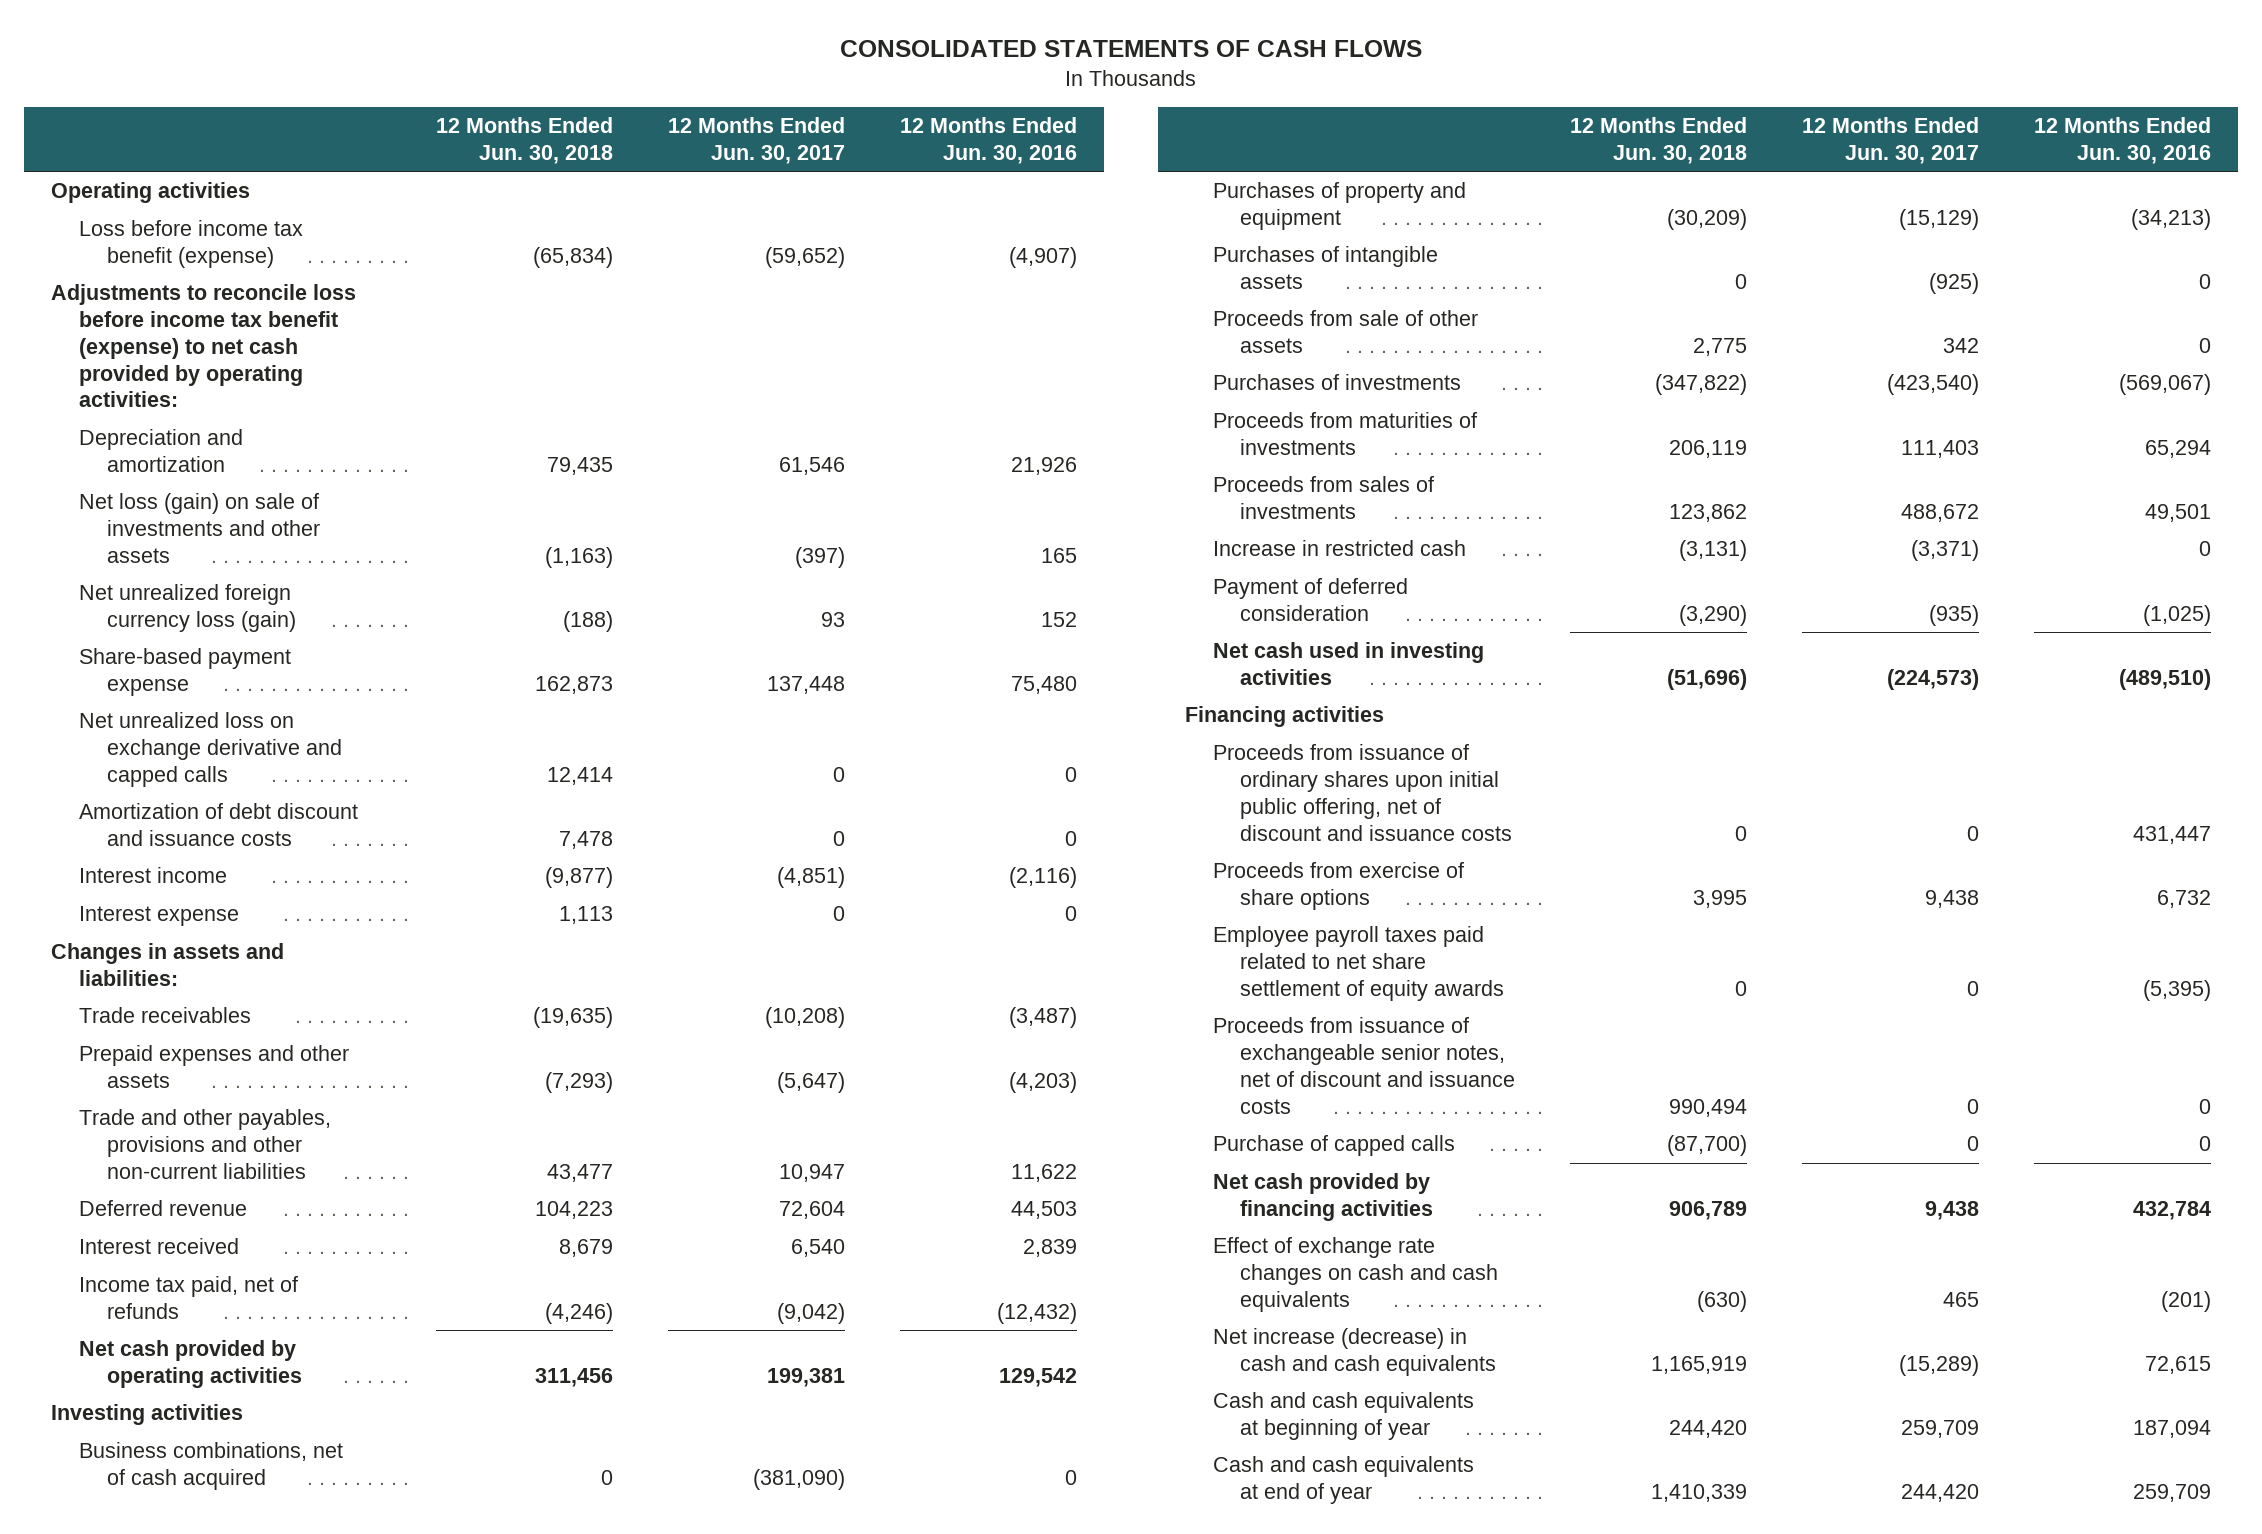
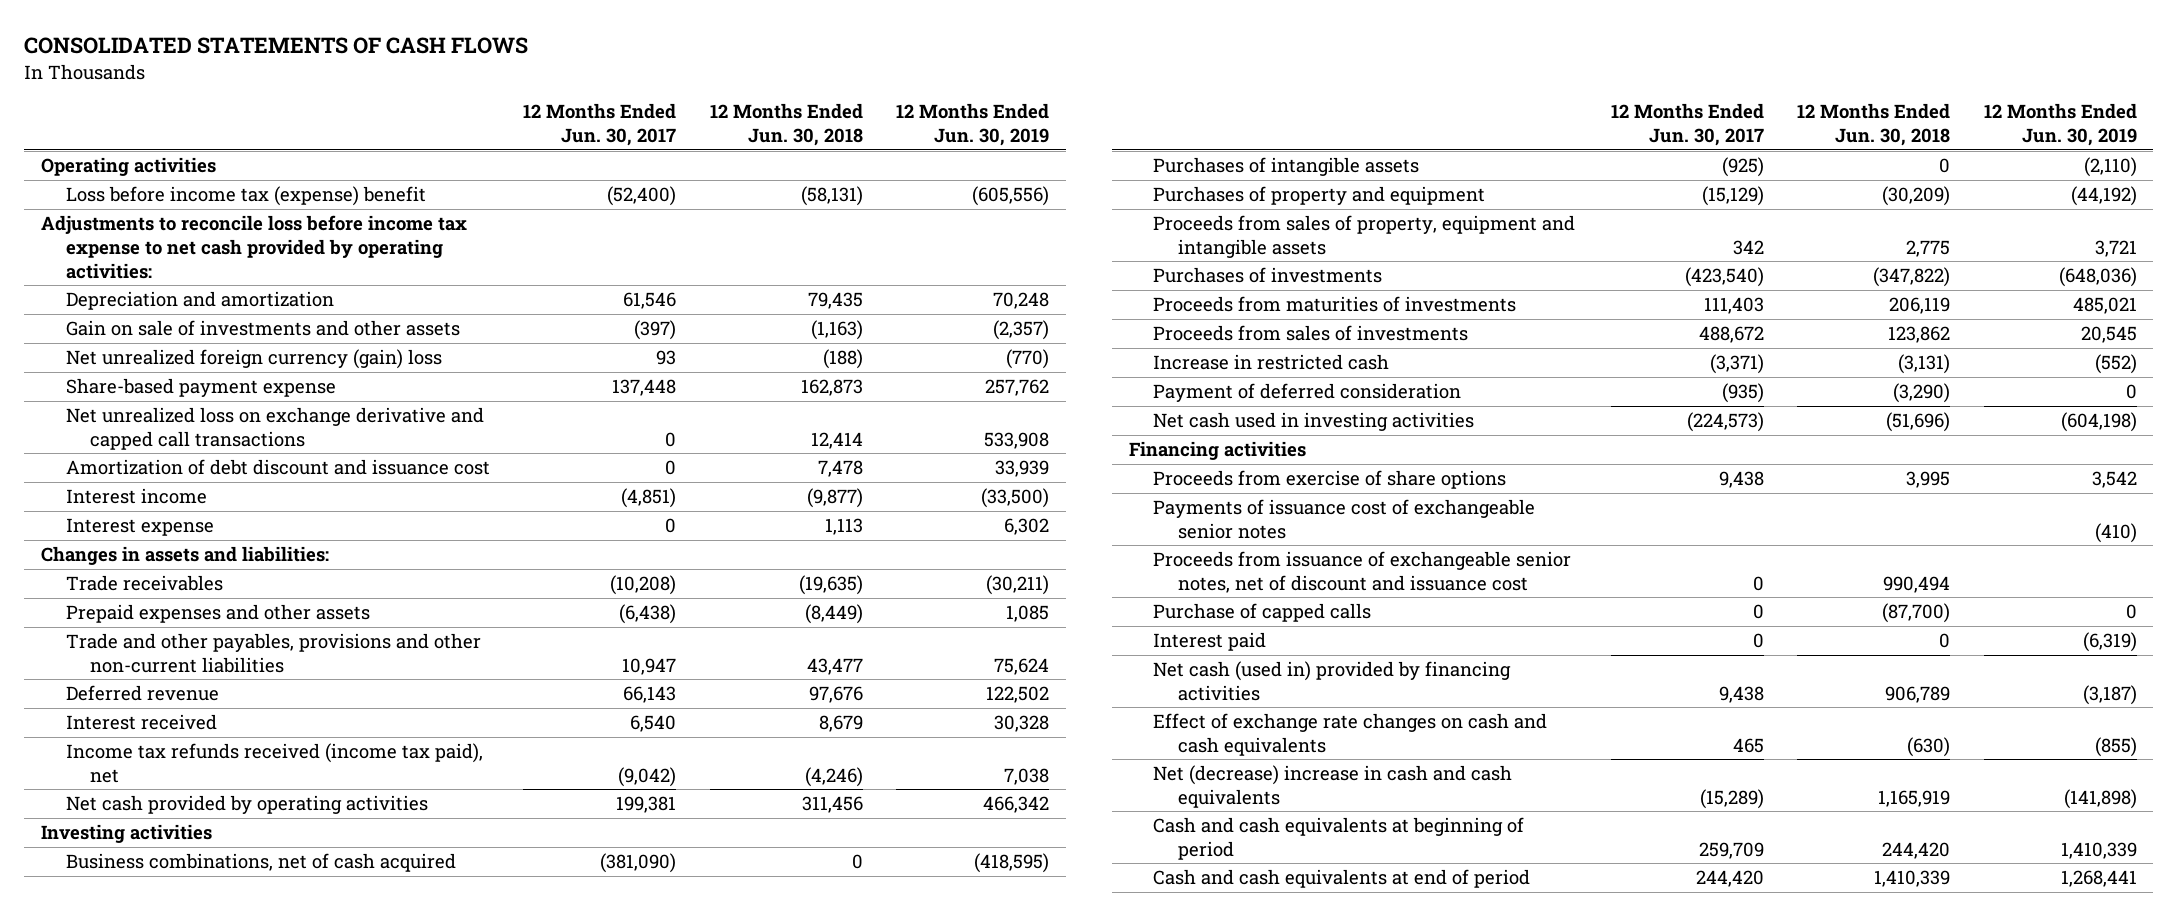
- | 12 Months Ended Jun. 30, 2018 | 12 Months Ended Jun. 30, 2017 | 12 Months Ended Jun. 30, 2016
+ | 12 Months Ended Jun. 30, 2017 | 12 Months Ended Jun. 30, 2018 | 12 Months Ended Jun. 30, 2019
- Loss before income tax benefit (expense) | (65,834) | (59,652) | (4,907)
- Adjustments to reconcile loss before income tax benefit (expense) to net cash provided by operating activities:
+ Loss before income tax (expense) benefit | (52,400) | (58,131) | (605,556)
+ Adjustments to reconcile loss before income tax expense to net cash provided by operating activities:
- Net loss (gain) on sale of investments and other assets | (1,163) | (397) | 165
- Net unrealized foreign currency loss (gain) | (188) | 93 | 152
+ Gain on sale of investments and other assets | (397) | (1,163) | (2,357)
+ Net unrealized foreign currency (gain) loss | 93 | (188) | (770)
- Net unrealized loss on exchange derivative and capped calls | 12,414 | 0 | 0
- Amortization of debt discount and issuance costs | 7,478 | 0 | 0
+ Net unrealized loss on exchange derivative and capped call transactions | 0 | 12,414 | 533,908
+ Amortization of debt discount and issuance cost | 0 | 7,478 | 33,939
- Prepaid expenses and other assets | (7,293) | (5,647) | (4,203)
+ Prepaid expenses and other assets | (6,438) | (8,449) | 1,085
- Deferred revenue | 104,223 | 72,604 | 44,503
+ Deferred revenue | 66,143 | 97,676 | 122,502
- Income tax paid, net of refunds | (4,246) | (9,042) | (12,432)
+ Income tax refunds received (income tax paid), net | (9,042) | (4,246) | 7,038
- Proceeds from sale of other assets | 2,775 | 342 | 0
moved down: Purchases of property and equipment | (15,129) | (30,209) | (44,192)
+ Proceeds from sales of property, equipment and intangible assets | 342 | 2,775 | 3,721
- Proceeds from issuance of ordinary shares upon initial public offering, net of discount and issuance costs | 0 | 0 | 431,447
- Employee payroll taxes paid related to net share settlement of equity awards | 0 | 0 | (5,395)
- Proceeds from issuance of exchangeable senior notes, net of discount and issuance costs | 990,494 | 0 | 0
+ Payments of issuance cost of exchangeable senior notes | | | (410)
+ Proceeds from issuance of exchangeable senior notes, net of discount and issuance cost | 0 | 990,494 |
- Net cash provided by financing activities | 906,789 | 9,438 | 432,784
+ Interest paid | 0 | 0 | (6,319)
+ Net cash (used in) provided by financing activities | 9,438 | 906,789 | (3,187)
- Net increase (decrease) in cash and cash equivalents | 1,165,919 | (15,289) | 72,615
- Cash and cash equivalents at beginning of year | 244,420 | 259,709 | 187,094
- Cash and cash equivalents at end of year | 1,410,339 | 244,420 | 259,709
+ Net (decrease) increase in cash and cash equivalents | (15,289) | 1,165,919 | (141,898)
+ Cash and cash equivalents at beginning of period | 259,709 | 244,420 | 1,410,339
+ Cash and cash equivalents at end of period | 244,420 | 1,410,339 | 1,268,441

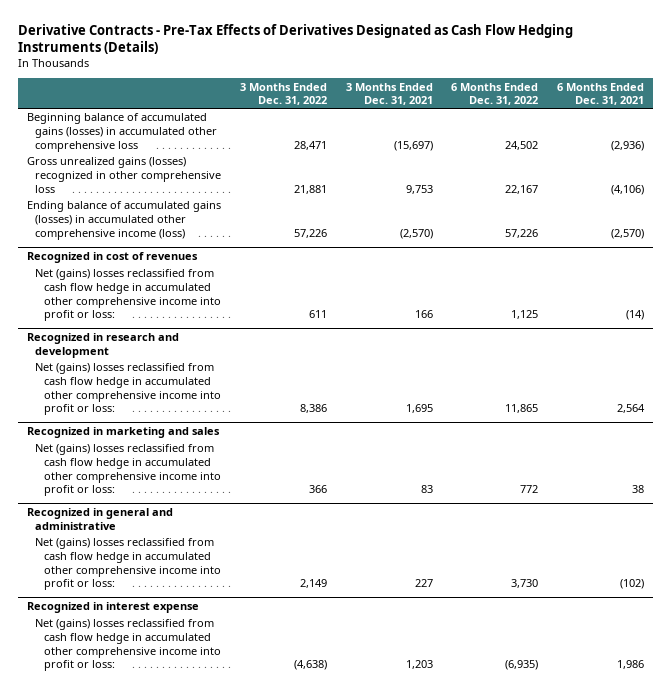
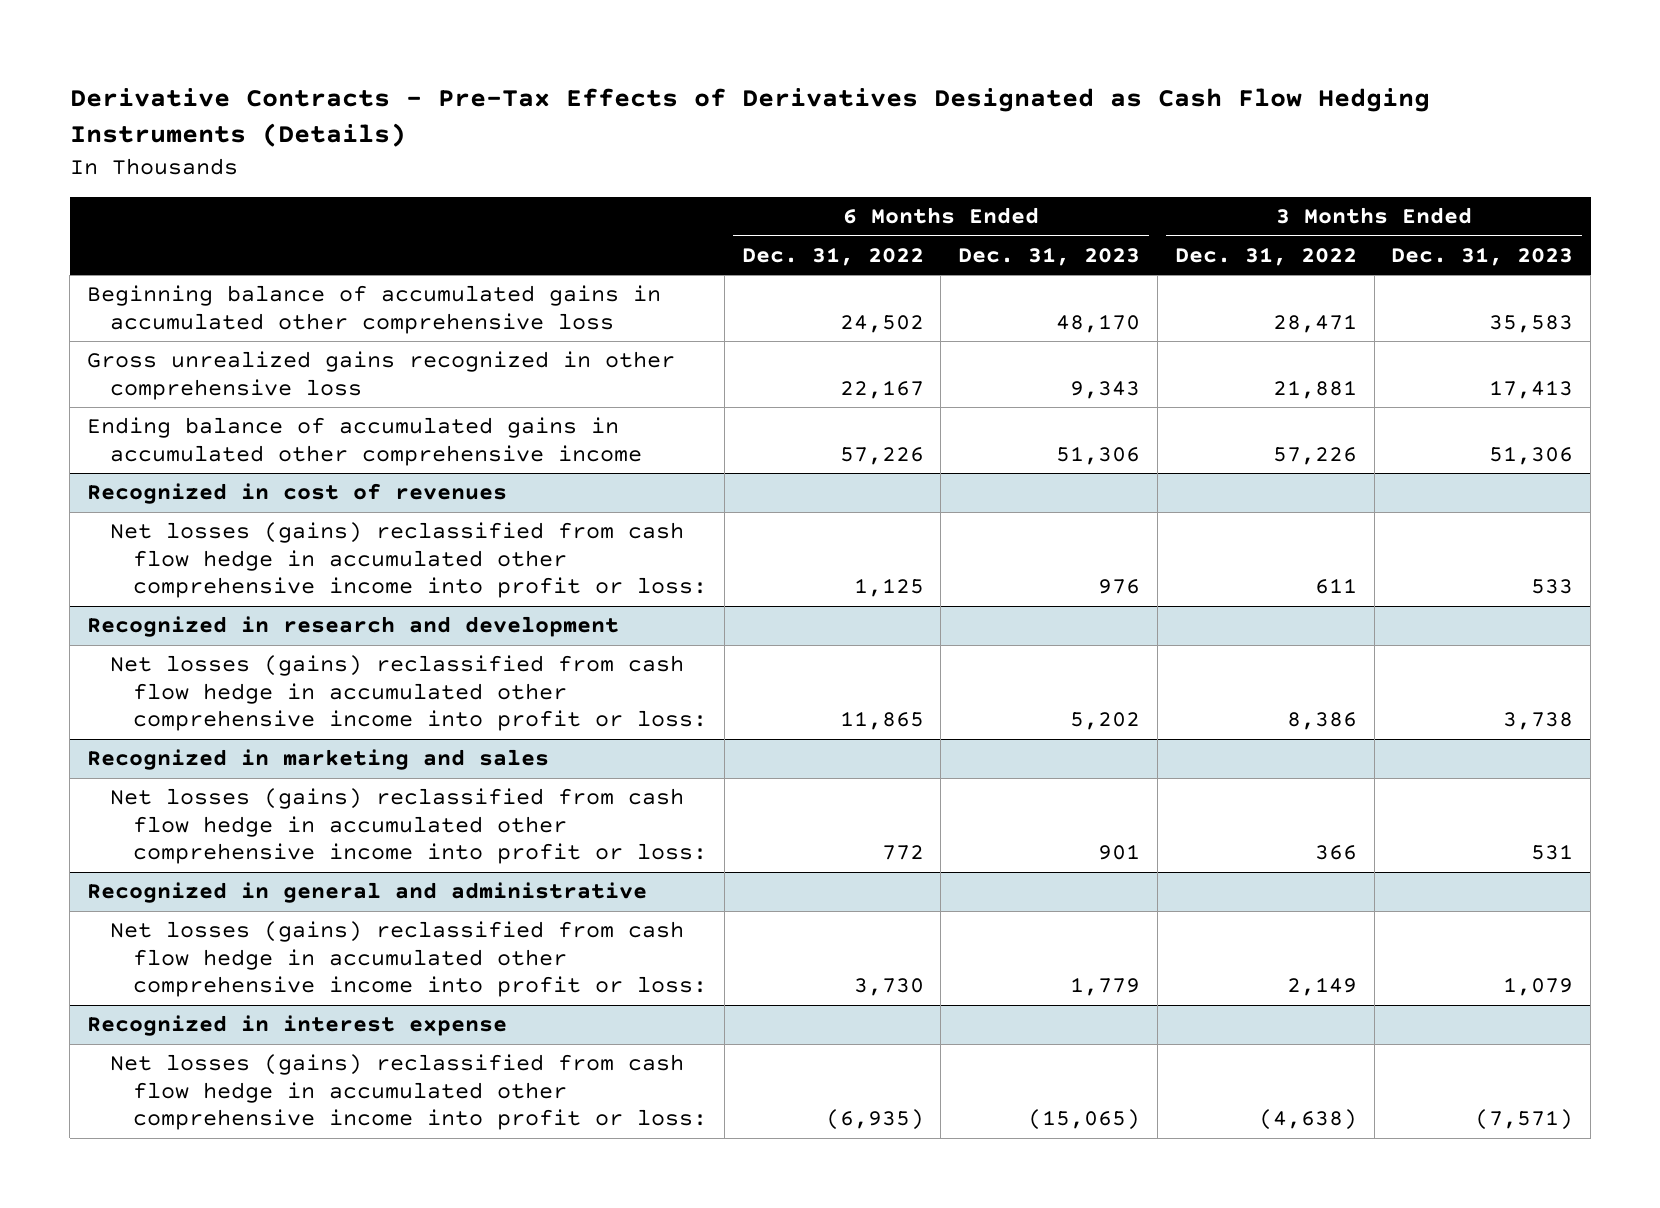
- | 3 Months Ended Dec. 31, 2022 | 3 Months Ended Dec. 31, 2021 | 6 Months Ended Dec. 31, 2022 | 6 Months Ended Dec. 31, 2021
+ | 6 Months Ended Dec. 31, 2022 | 6 Months Ended Dec. 31, 2023 | 3 Months Ended Dec. 31, 2022 | 3 Months Ended Dec. 31, 2023
- Beginning balance of accumulated gains (losses) in accumulated other comprehensive loss | 28,471 | (15,697) | 24,502 | (2,936)
- Gross unrealized gains (losses) recognized in other comprehensive loss | 21,881 | 9,753 | 22,167 | (4,106)
- Ending balance of accumulated gains (losses) in accumulated other comprehensive income (loss) | 57,226 | (2,570) | 57,226 | (2,570)
+ Beginning balance of accumulated gains in accumulated other comprehensive loss | 24,502 | 48,170 | 28,471 | 35,583
+ Gross unrealized gains recognized in other comprehensive loss | 22,167 | 9,343 | 21,881 | 17,413
+ Ending balance of accumulated gains in accumulated other comprehensive income | 57,226 | 51,306 | 57,226 | 51,306
@ Recognized in cost of revenues
- Net (gains) losses reclassified from cash flow hedge in accumulated other comprehensive income into profit or loss: | 611 | 166 | 1,125 | (14)
+ Net losses (gains) reclassified from cash flow hedge in accumulated other comprehensive income into profit or loss: | 1,125 | 976 | 611 | 533
@ Recognized in research and development
- Net (gains) losses reclassified from cash flow hedge in accumulated other comprehensive income into profit or loss: | 8,386 | 1,695 | 11,865 | 2,564
+ Net losses (gains) reclassified from cash flow hedge in accumulated other comprehensive income into profit or loss: | 11,865 | 5,202 | 8,386 | 3,738
@ Recognized in marketing and sales
- Net (gains) losses reclassified from cash flow hedge in accumulated other comprehensive income into profit or loss: | 366 | 83 | 772 | 38
+ Net losses (gains) reclassified from cash flow hedge in accumulated other comprehensive income into profit or loss: | 772 | 901 | 366 | 531
@ Recognized in general and administrative
- Net (gains) losses reclassified from cash flow hedge in accumulated other comprehensive income into profit or loss: | 2,149 | 227 | 3,730 | (102)
+ Net losses (gains) reclassified from cash flow hedge in accumulated other comprehensive income into profit or loss: | 3,730 | 1,779 | 2,149 | 1,079
@ Recognized in interest expense
- Net (gains) losses reclassified from cash flow hedge in accumulated other comprehensive income into profit or loss: | (4,638) | 1,203 | (6,935) | 1,986
+ Net losses (gains) reclassified from cash flow hedge in accumulated other comprehensive income into profit or loss: | (6,935) | (15,065) | (4,638) | (7,571)

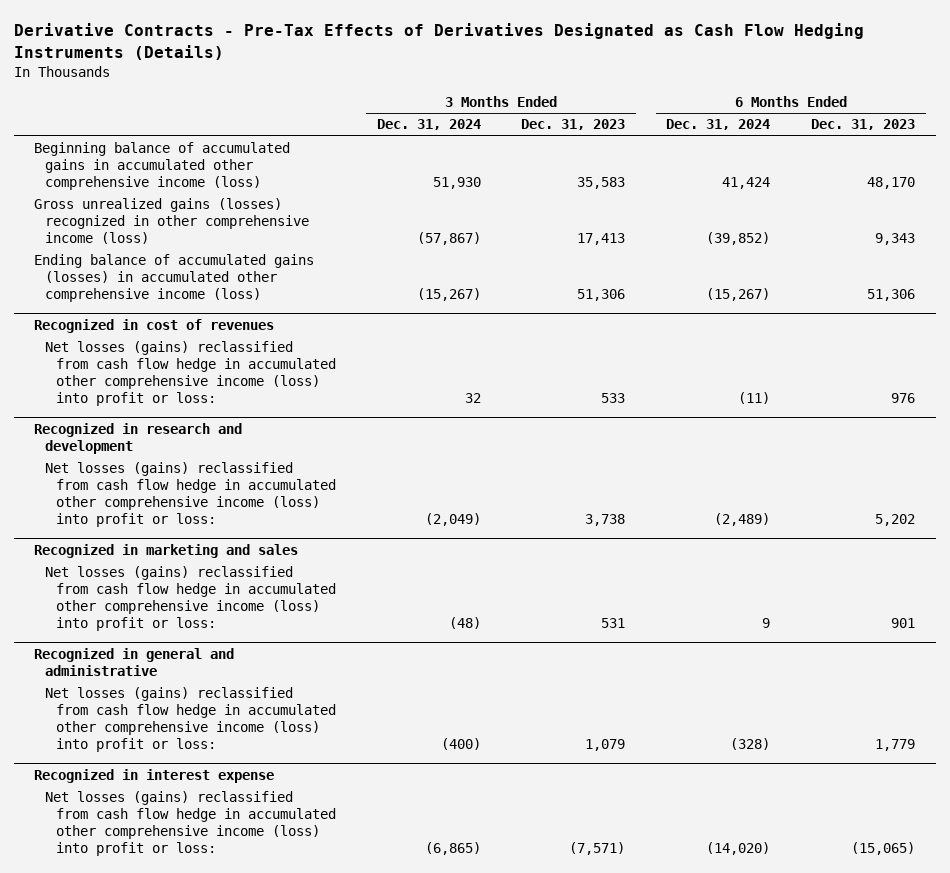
- | 6 Months Ended Dec. 31, 2022 | 6 Months Ended Dec. 31, 2023 | 3 Months Ended Dec. 31, 2022 | 3 Months Ended Dec. 31, 2023
+ | 3 Months Ended Dec. 31, 2024 | 3 Months Ended Dec. 31, 2023 | 6 Months Ended Dec. 31, 2024 | 6 Months Ended Dec. 31, 2023
- Beginning balance of accumulated gains in accumulated other comprehensive loss | 24,502 | 48,170 | 28,471 | 35,583
- Gross unrealized gains recognized in other comprehensive loss | 22,167 | 9,343 | 21,881 | 17,413
- Ending balance of accumulated gains in accumulated other comprehensive income | 57,226 | 51,306 | 57,226 | 51,306
+ Beginning balance of accumulated gains in accumulated other comprehensive income (loss) | 51,930 | 35,583 | 41,424 | 48,170
+ Gross unrealized gains (losses) recognized in other comprehensive income (loss) | (57,867) | 17,413 | (39,852) | 9,343
+ Ending balance of accumulated gains (losses) in accumulated other comprehensive income (loss) | (15,267) | 51,306 | (15,267) | 51,306
@ Recognized in cost of revenues
- Net losses (gains) reclassified from cash flow hedge in accumulated other comprehensive income into profit or loss: | 1,125 | 976 | 611 | 533
+ Net losses (gains) reclassified from cash flow hedge in accumulated other comprehensive income (loss) into profit or loss: | 32 | 533 | (11) | 976
@ Recognized in research and development
- Net losses (gains) reclassified from cash flow hedge in accumulated other comprehensive income into profit or loss: | 11,865 | 5,202 | 8,386 | 3,738
+ Net losses (gains) reclassified from cash flow hedge in accumulated other comprehensive income (loss) into profit or loss: | (2,049) | 3,738 | (2,489) | 5,202
@ Recognized in marketing and sales
- Net losses (gains) reclassified from cash flow hedge in accumulated other comprehensive income into profit or loss: | 772 | 901 | 366 | 531
+ Net losses (gains) reclassified from cash flow hedge in accumulated other comprehensive income (loss) into profit or loss: | (48) | 531 | 9 | 901
@ Recognized in general and administrative
- Net losses (gains) reclassified from cash flow hedge in accumulated other comprehensive income into profit or loss: | 3,730 | 1,779 | 2,149 | 1,079
+ Net losses (gains) reclassified from cash flow hedge in accumulated other comprehensive income (loss) into profit or loss: | (400) | 1,079 | (328) | 1,779
@ Recognized in interest expense
- Net losses (gains) reclassified from cash flow hedge in accumulated other comprehensive income into profit or loss: | (6,935) | (15,065) | (4,638) | (7,571)
+ Net losses (gains) reclassified from cash flow hedge in accumulated other comprehensive income (loss) into profit or loss: | (6,865) | (7,571) | (14,020) | (15,065)

